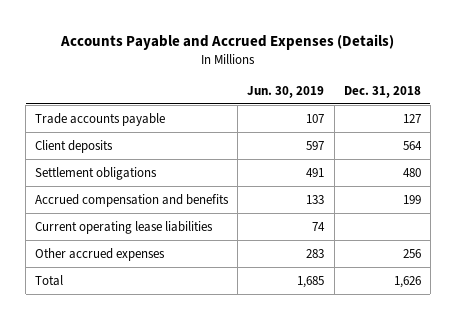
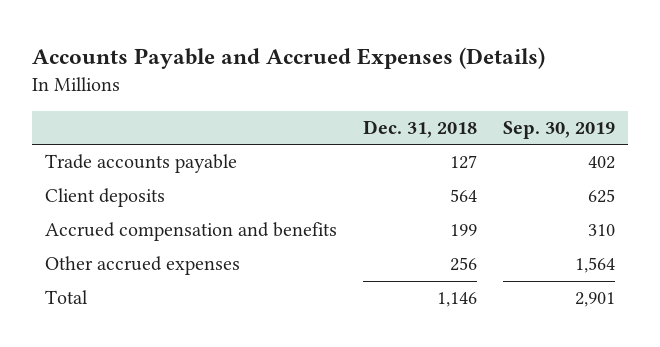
- | Jun. 30, 2019 | Dec. 31, 2018
+ | Dec. 31, 2018 | Sep. 30, 2019
- Settlement obligations | 491 | 480
- Current operating lease liabilities | 74 |
- Total | 1,685 | 1,626
+ Total | 1,146 | 2,901

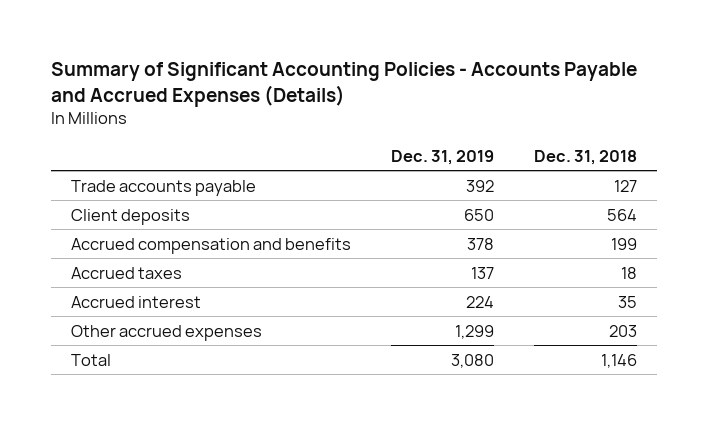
- Accounts Payable and Accrued Expenses (Details)
+ Summary of Significant Accounting Policies - Accounts Payable and Accrued Expenses (Details)
- | Dec. 31, 2018 | Sep. 30, 2019
+ | Dec. 31, 2019 | Dec. 31, 2018
- Other accrued expenses | 256 | 1,564
+ Accrued taxes | 137 | 18
+ Accrued interest | 224 | 35
+ Other accrued expenses | 1,299 | 203

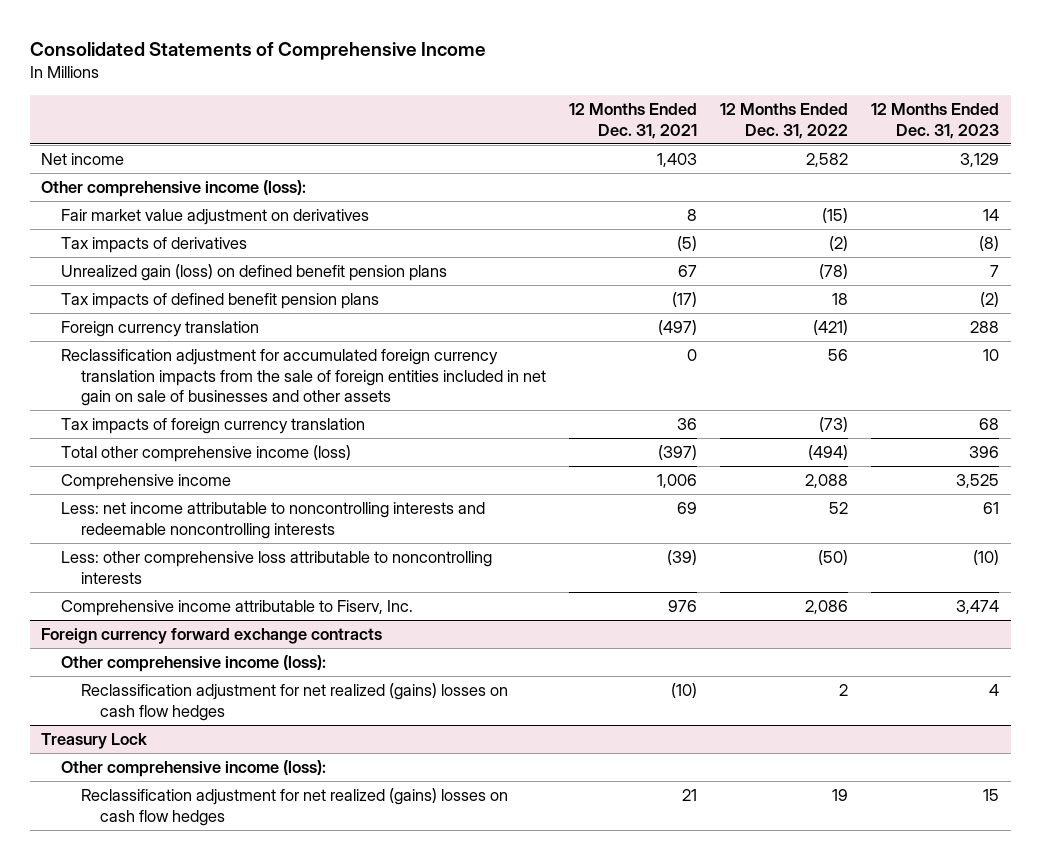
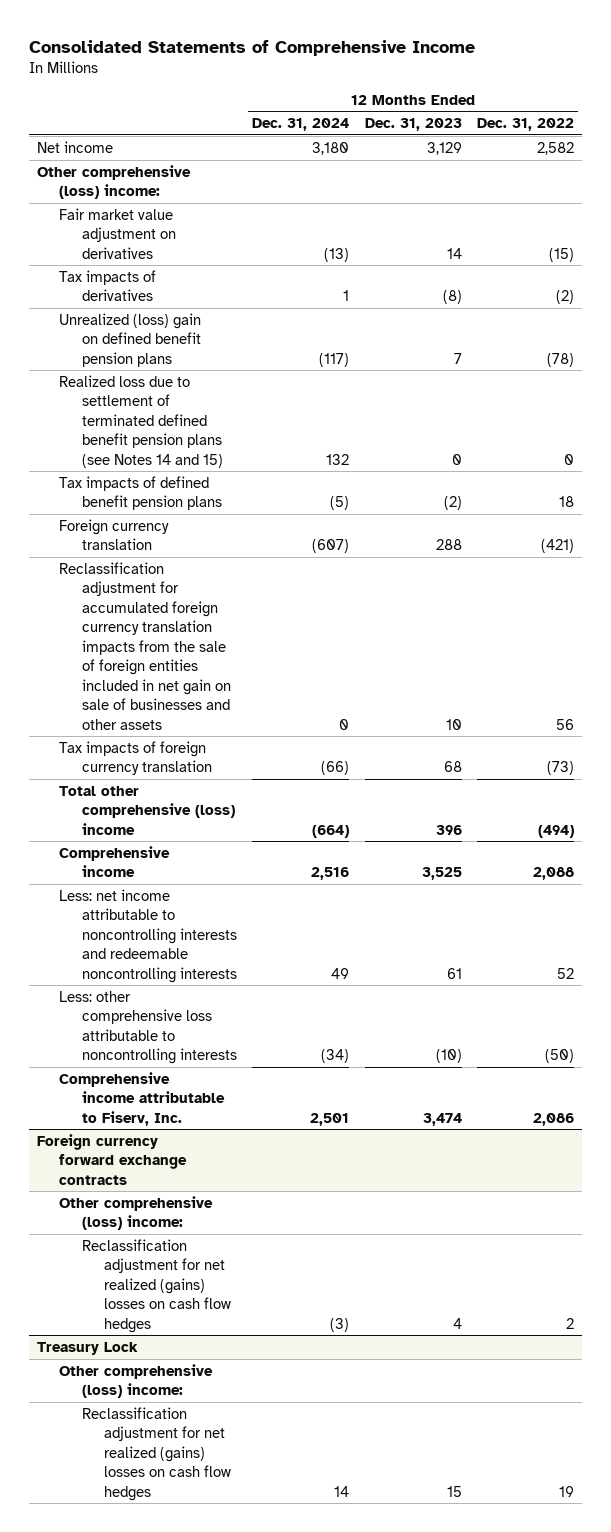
- | 12 Months Ended Dec. 31, 2021 | 12 Months Ended Dec. 31, 2022 | 12 Months Ended Dec. 31, 2023
+ | 12 Months Ended Dec. 31, 2024 | 12 Months Ended Dec. 31, 2023 | 12 Months Ended Dec. 31, 2022
- Other comprehensive income (loss):
+ Other comprehensive (loss) income:
- Unrealized gain (loss) on defined benefit pension plans | 67 | (78) | 7
+ Unrealized (loss) gain on defined benefit pension plans | (117) | 7 | (78)
+ Realized loss due to settlement of terminated defined benefit pension plans (see Notes 14 and 15) | 132 | 0 | 0
- Total other comprehensive income (loss) | (397) | (494) | 396
+ Total other comprehensive (loss) income | (664) | 396 | (494)
@ Foreign currency forward exchange contracts
- Other comprehensive income (loss):
+ Other comprehensive (loss) income:
@ Treasury Lock
- Other comprehensive income (loss):
+ Other comprehensive (loss) income:

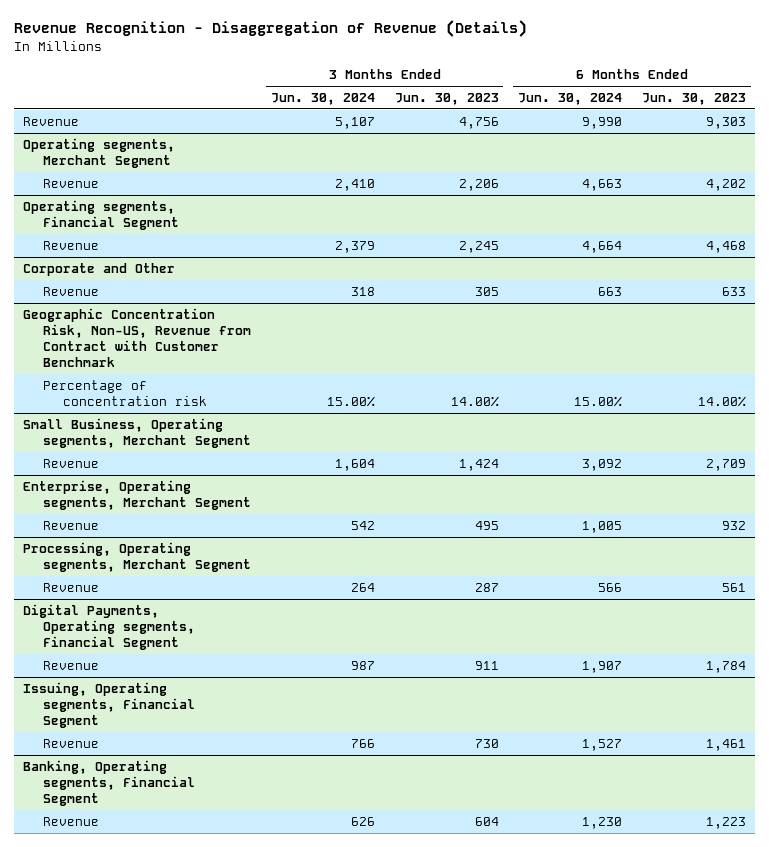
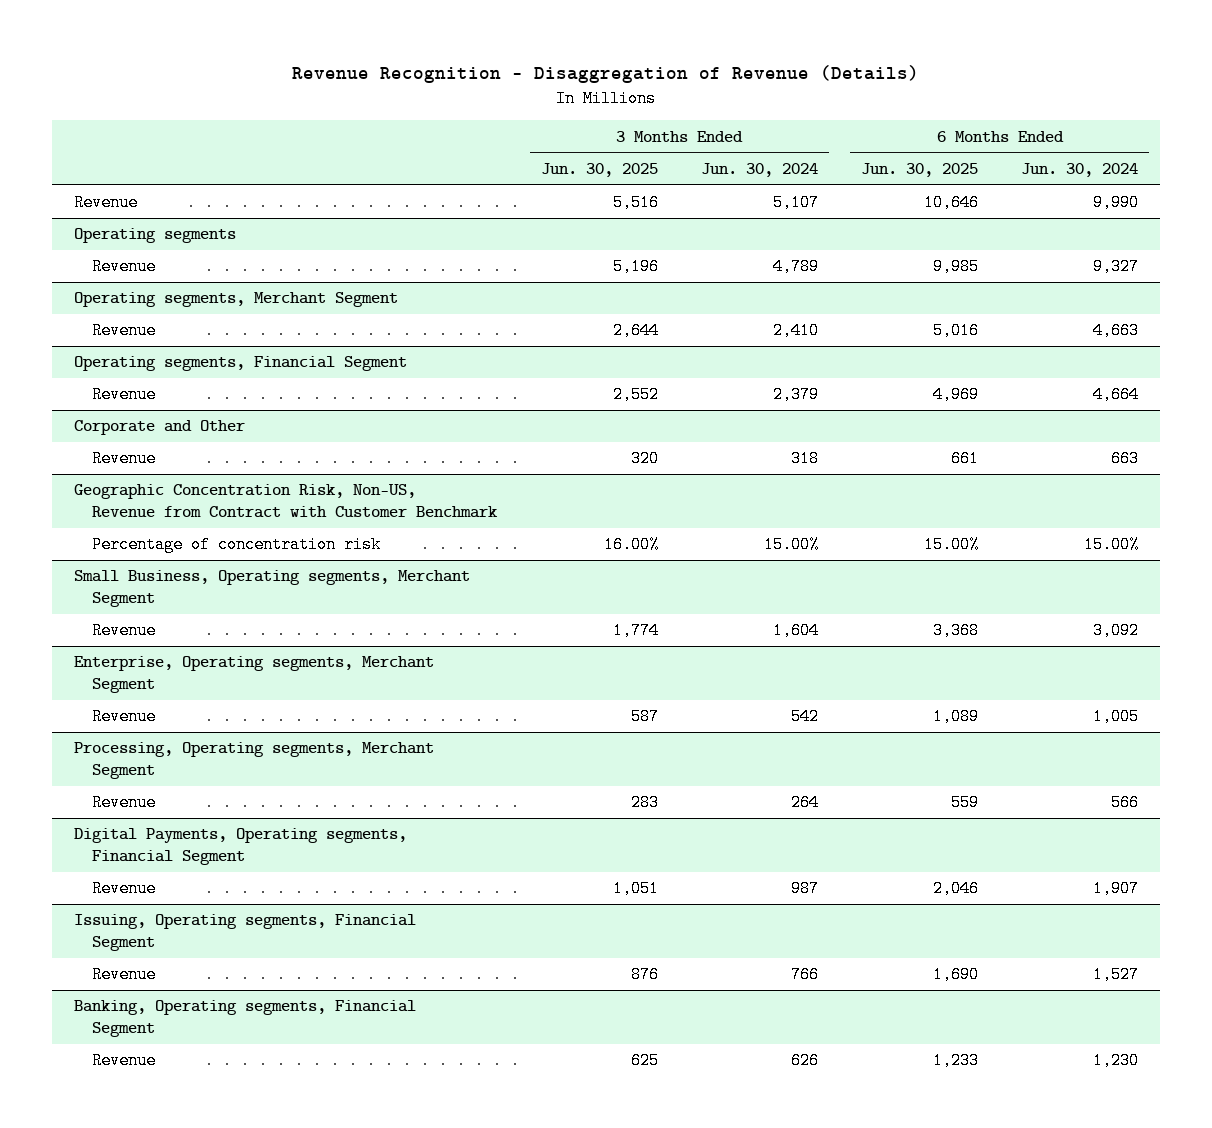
- | 3 Months Ended Jun. 30, 2024 | 3 Months Ended Jun. 30, 2023 | 6 Months Ended Jun. 30, 2024 | 6 Months Ended Jun. 30, 2023
+ | 3 Months Ended Jun. 30, 2025 | 3 Months Ended Jun. 30, 2024 | 6 Months Ended Jun. 30, 2025 | 6 Months Ended Jun. 30, 2024
+ Operating segments
+ Revenue | 5,196 | 4,789 | 9,985 | 9,327

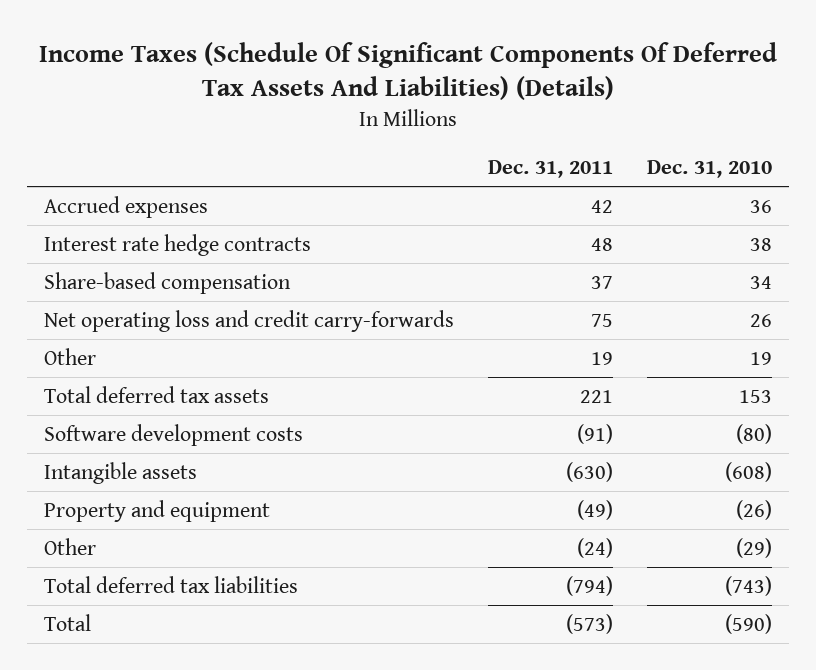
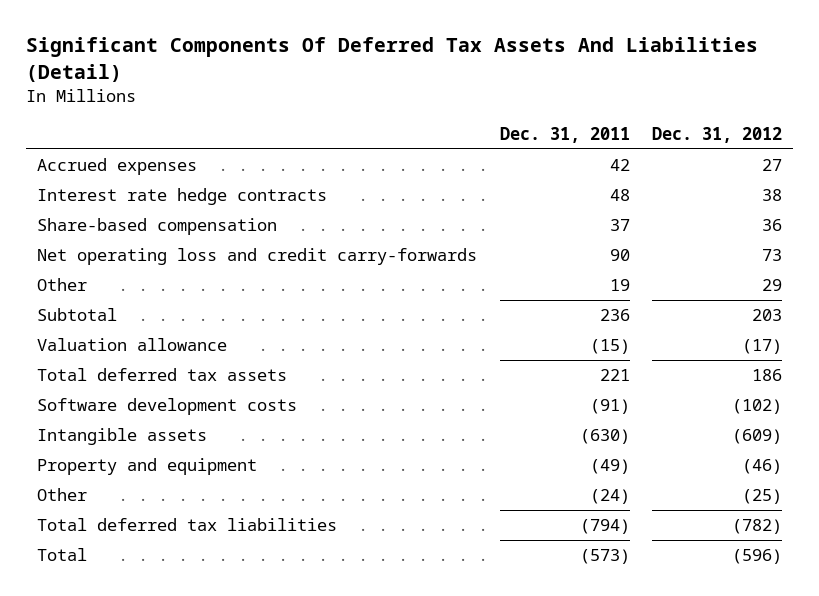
- Income Taxes (Schedule Of Significant Components Of Deferred Tax Assets And Liabilities) (Details)
+ Significant Components Of Deferred Tax Assets And Liabilities (Detail)
- | Dec. 31, 2011 | Dec. 31, 2010
+ | Dec. 31, 2011 | Dec. 31, 2012
- Net operating loss and credit carry-forwards | 75 | 26
+ Net operating loss and credit carry-forwards | 90 | 73
+ Subtotal | 236 | 203
+ Valuation allowance | (15) | (17)

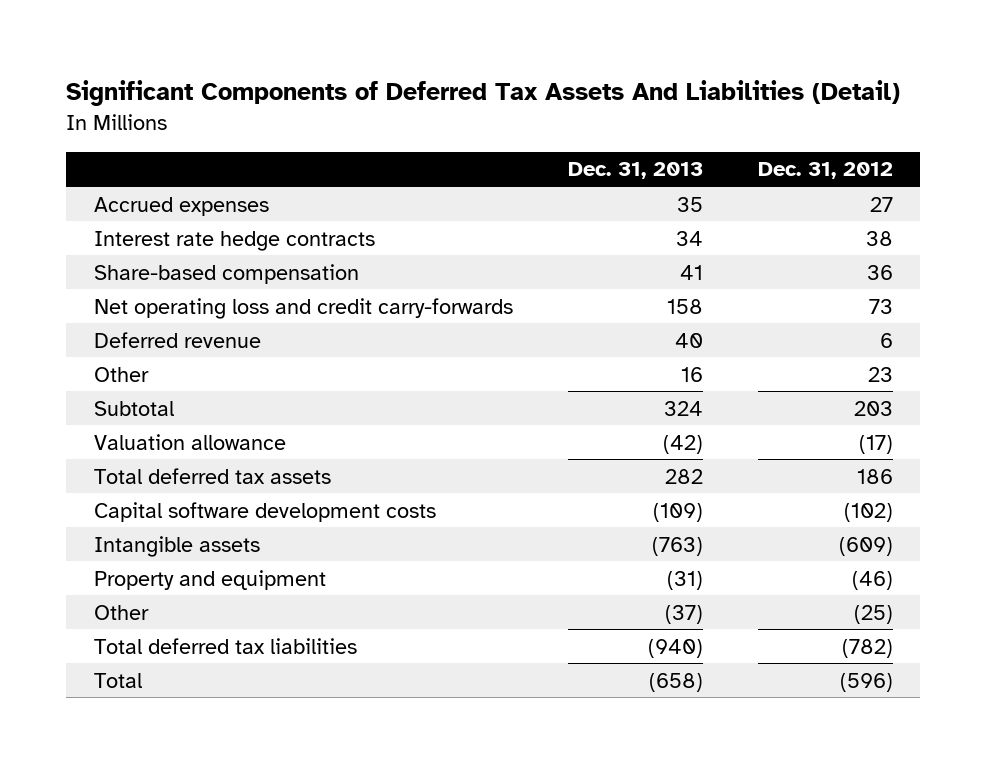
- Significant Components Of Deferred Tax Assets And Liabilities (Detail)
+ Significant Components of Deferred Tax Assets And Liabilities (Detail)
- | Dec. 31, 2011 | Dec. 31, 2012
+ | Dec. 31, 2013 | Dec. 31, 2012
- Other | 19 | 29
+ Deferred revenue | 40 | 6
+ Other | 16 | 23
- Software development costs | (91) | (102)
+ Capital software development costs | (109) | (102)

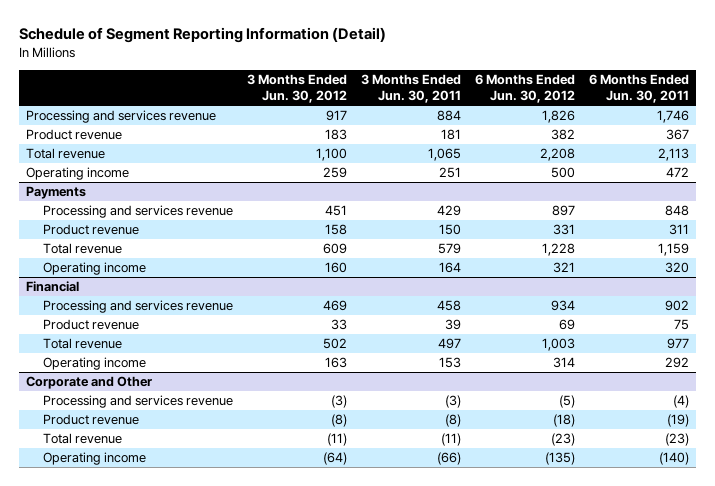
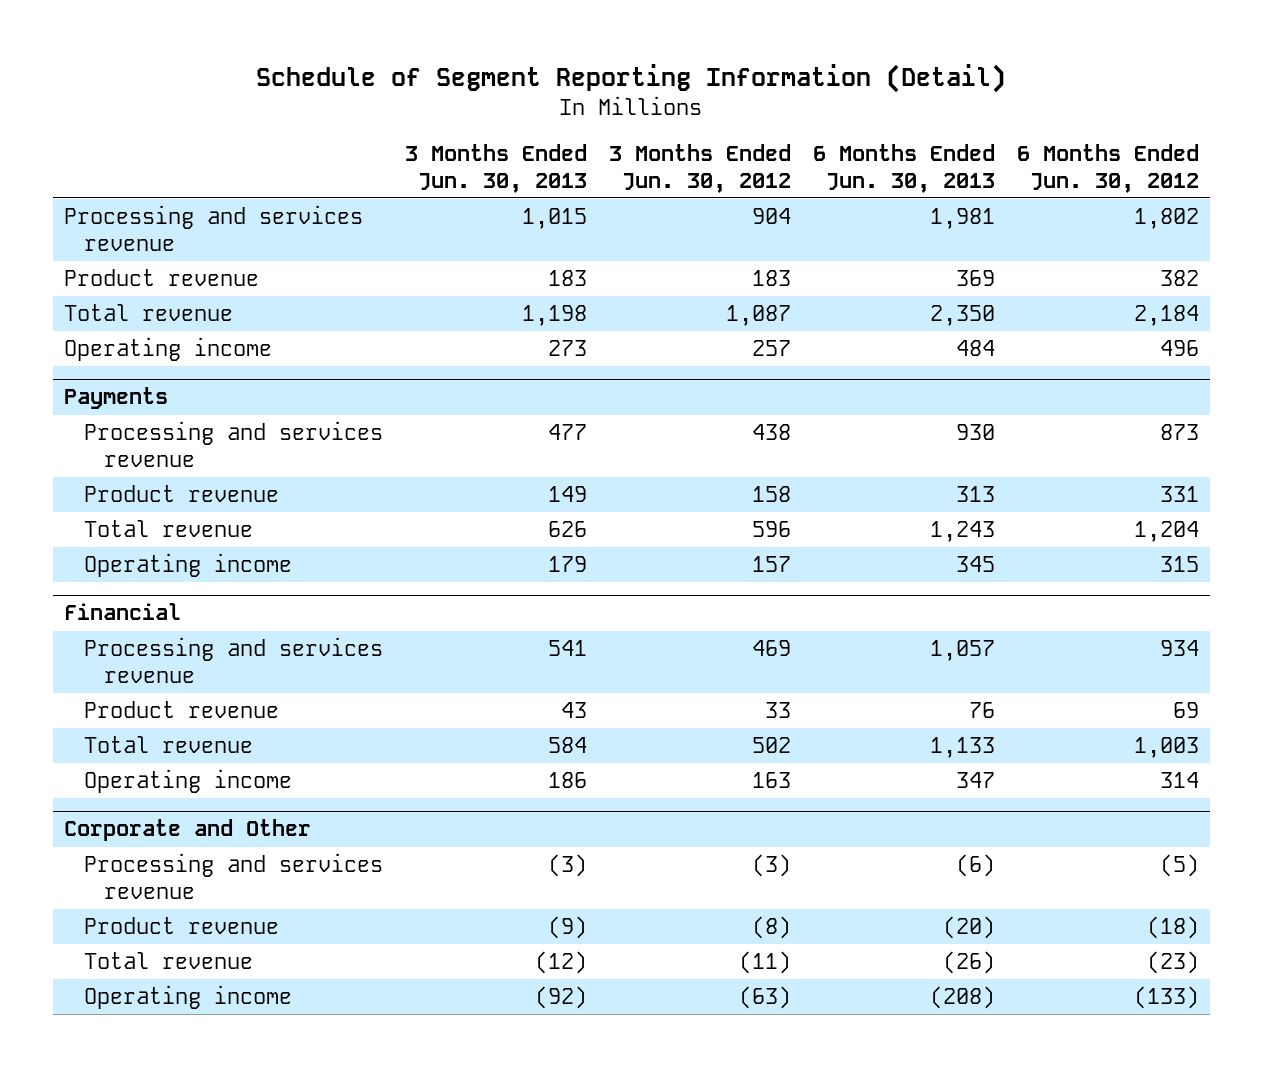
- | 3 Months Ended Jun. 30, 2012 | 3 Months Ended Jun. 30, 2011 | 6 Months Ended Jun. 30, 2012 | 6 Months Ended Jun. 30, 2011
+ | 3 Months Ended Jun. 30, 2013 | 3 Months Ended Jun. 30, 2012 | 6 Months Ended Jun. 30, 2013 | 6 Months Ended Jun. 30, 2012
- Processing and services revenue | 917 | 884 | 1,826 | 1,746
+ Processing and services revenue | 1,015 | 904 | 1,981 | 1,802
- Total revenue | 1,100 | 1,065 | 2,208 | 2,113
- Operating income | 259 | 251 | 500 | 472
+ Total revenue | 1,198 | 1,087 | 2,350 | 2,184
+ Operating income | 273 | 257 | 484 | 496
@ Payments
- Processing and services revenue | 451 | 429 | 897 | 848
+ Processing and services revenue | 477 | 438 | 930 | 873
- Total revenue | 609 | 579 | 1,228 | 1,159
- Operating income | 160 | 164 | 321 | 320
+ Total revenue | 626 | 596 | 1,243 | 1,204
+ Operating income | 179 | 157 | 345 | 315
@ Corporate and Other
- Operating income | (64) | (66) | (135) | (140)
+ Operating income | (92) | (63) | (208) | (133)

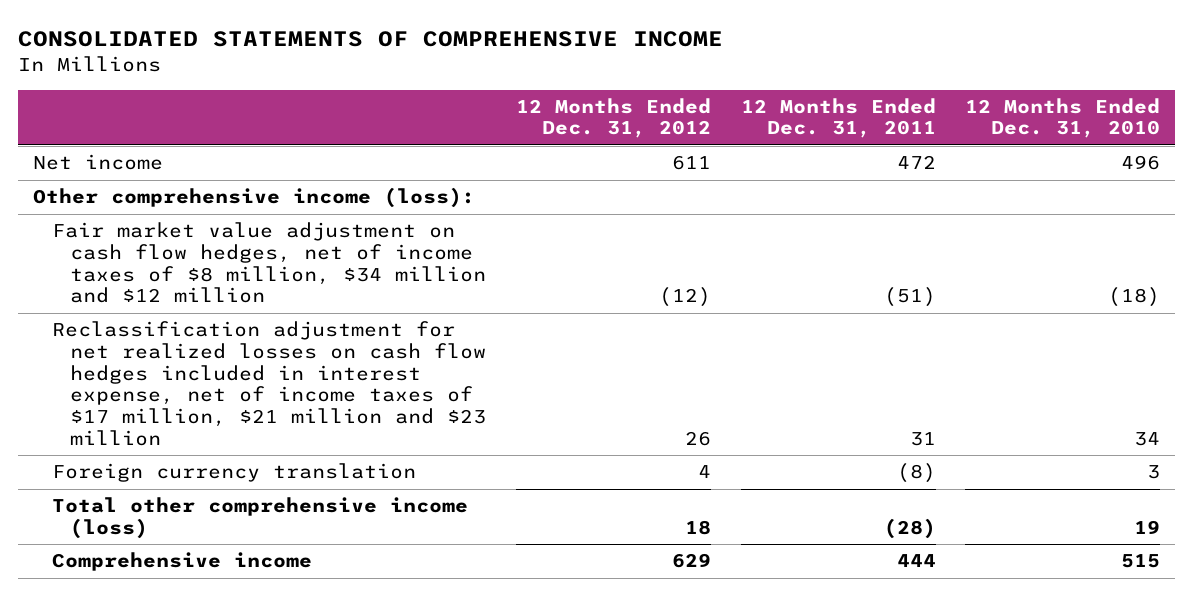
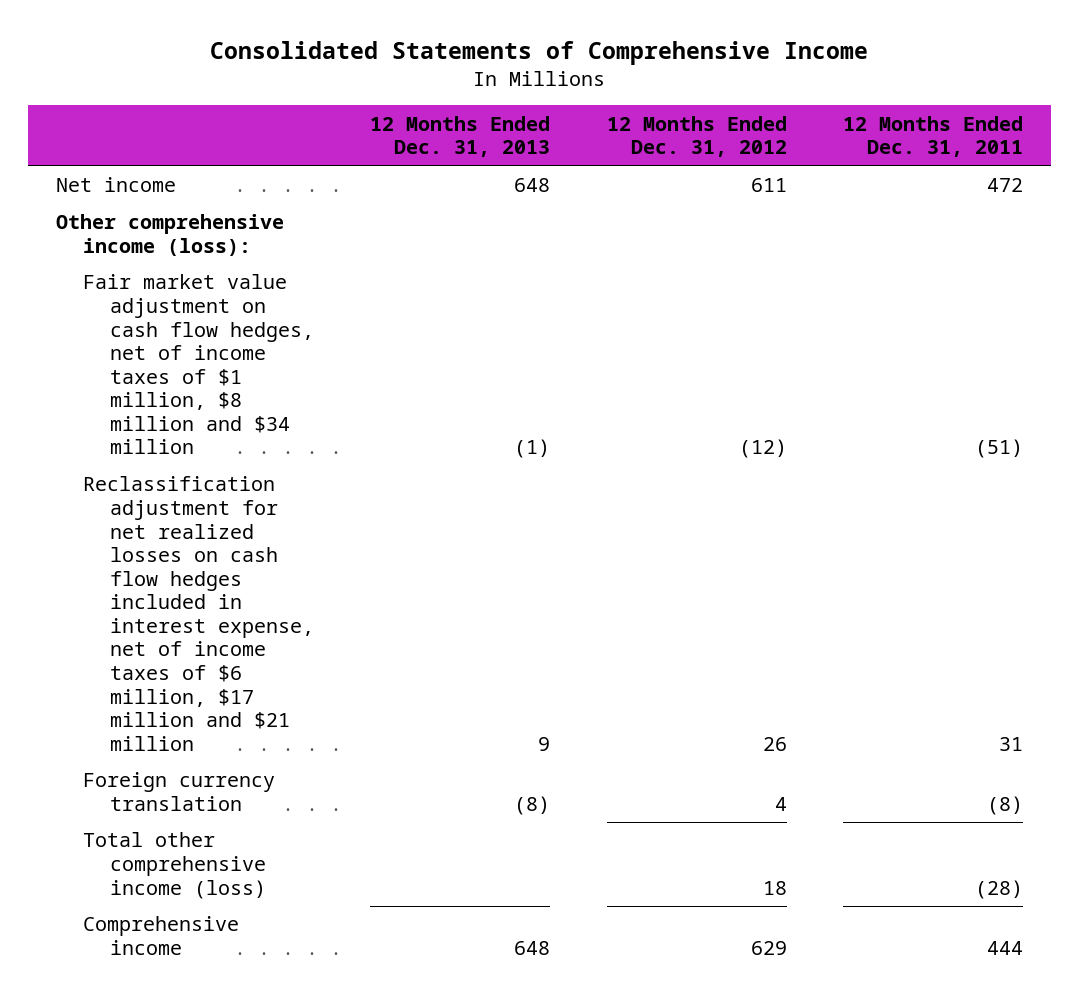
- CONSOLIDATED STATEMENTS OF COMPREHENSIVE INCOME
+ Consolidated Statements of Comprehensive Income
- | 12 Months Ended Dec. 31, 2012 | 12 Months Ended Dec. 31, 2011 | 12 Months Ended Dec. 31, 2010
+ | 12 Months Ended Dec. 31, 2013 | 12 Months Ended Dec. 31, 2012 | 12 Months Ended Dec. 31, 2011
- Fair market value adjustment on cash flow hedges, net of income taxes of $8 million, $34 million and $12 million | (12) | (51) | (18)
- Reclassification adjustment for net realized losses on cash flow hedges included in interest expense, net of income taxes of $17 million, $21 million and $23 million | 26 | 31 | 34
+ Fair market value adjustment on cash flow hedges, net of income taxes of $1 million, $8 million and $34 million | (1) | (12) | (51)
+ Reclassification adjustment for net realized losses on cash flow hedges included in interest expense, net of income taxes of $6 million, $17 million and $21 million | 9 | 26 | 31

